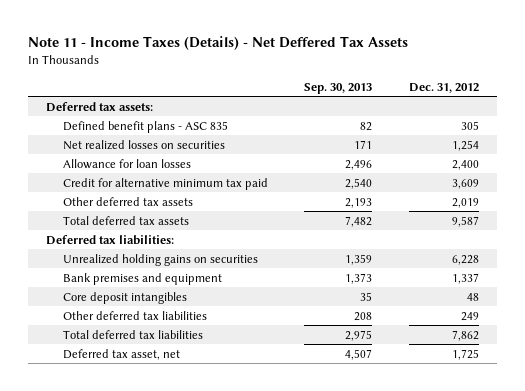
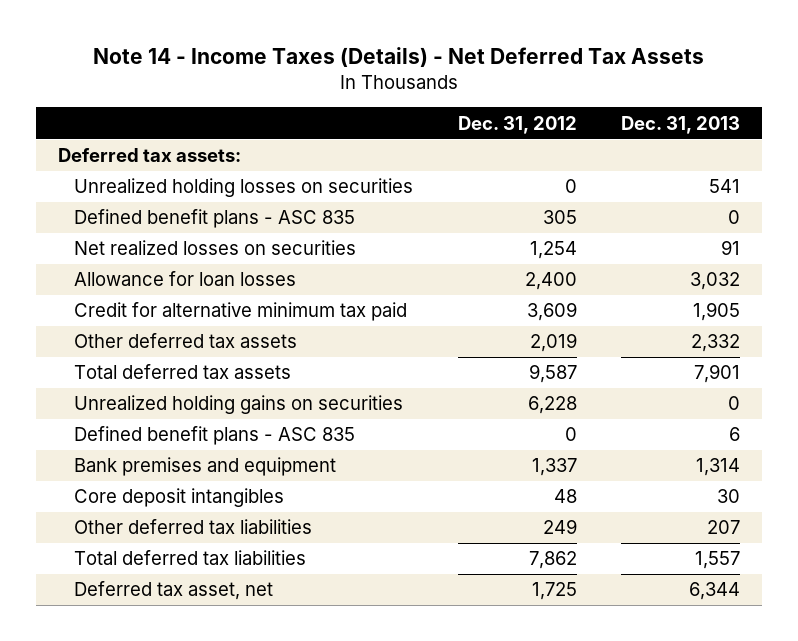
- Note 11 - Income Taxes (Details) - Net Deffered Tax Assets
+ Note 14 - Income Taxes (Details) - Net Deferred Tax Assets
- | Sep. 30, 2013 | Dec. 31, 2012
+ | Dec. 31, 2012 | Dec. 31, 2013
+ Unrealized holding losses on securities | 0 | 541
- Deferred tax liabilities:
+ Defined benefit plans - ASC 835 | 0 | 6

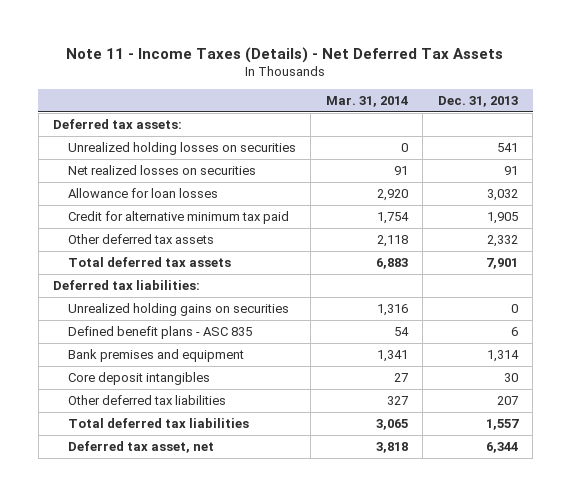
- Note 14 - Income Taxes (Details) - Net Deferred Tax Assets
+ Note 11 - Income Taxes (Details) - Net Deferred Tax Assets
- | Dec. 31, 2012 | Dec. 31, 2013
+ | Mar. 31, 2014 | Dec. 31, 2013
- Defined benefit plans - ASC 835 | 305 | 0
+ Deferred tax liabilities:

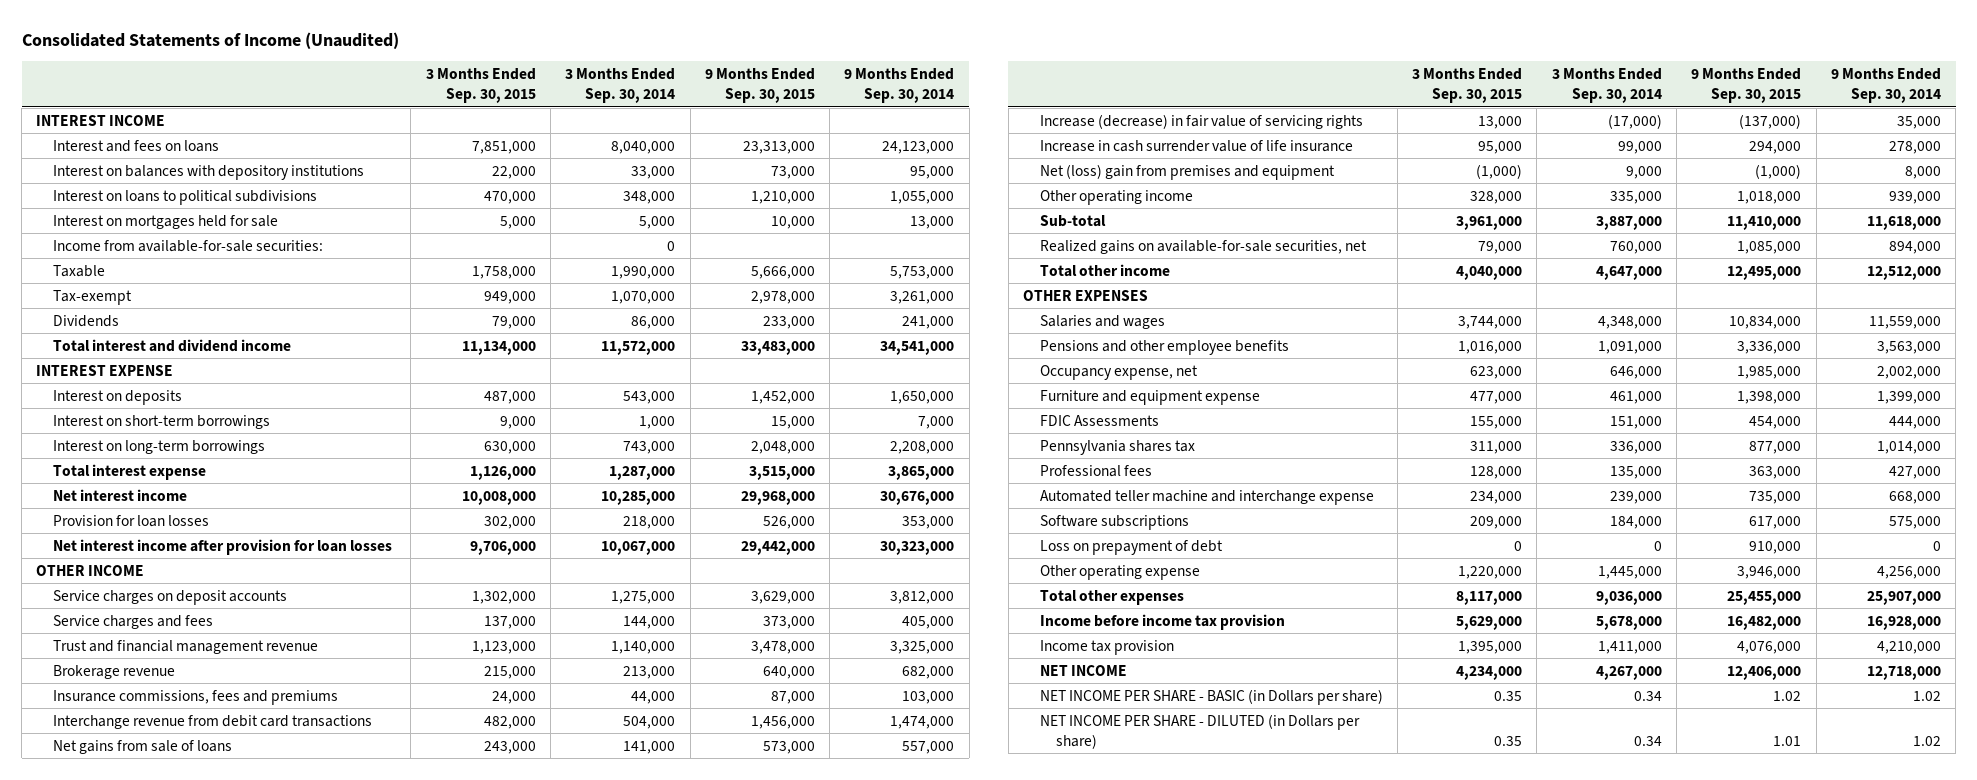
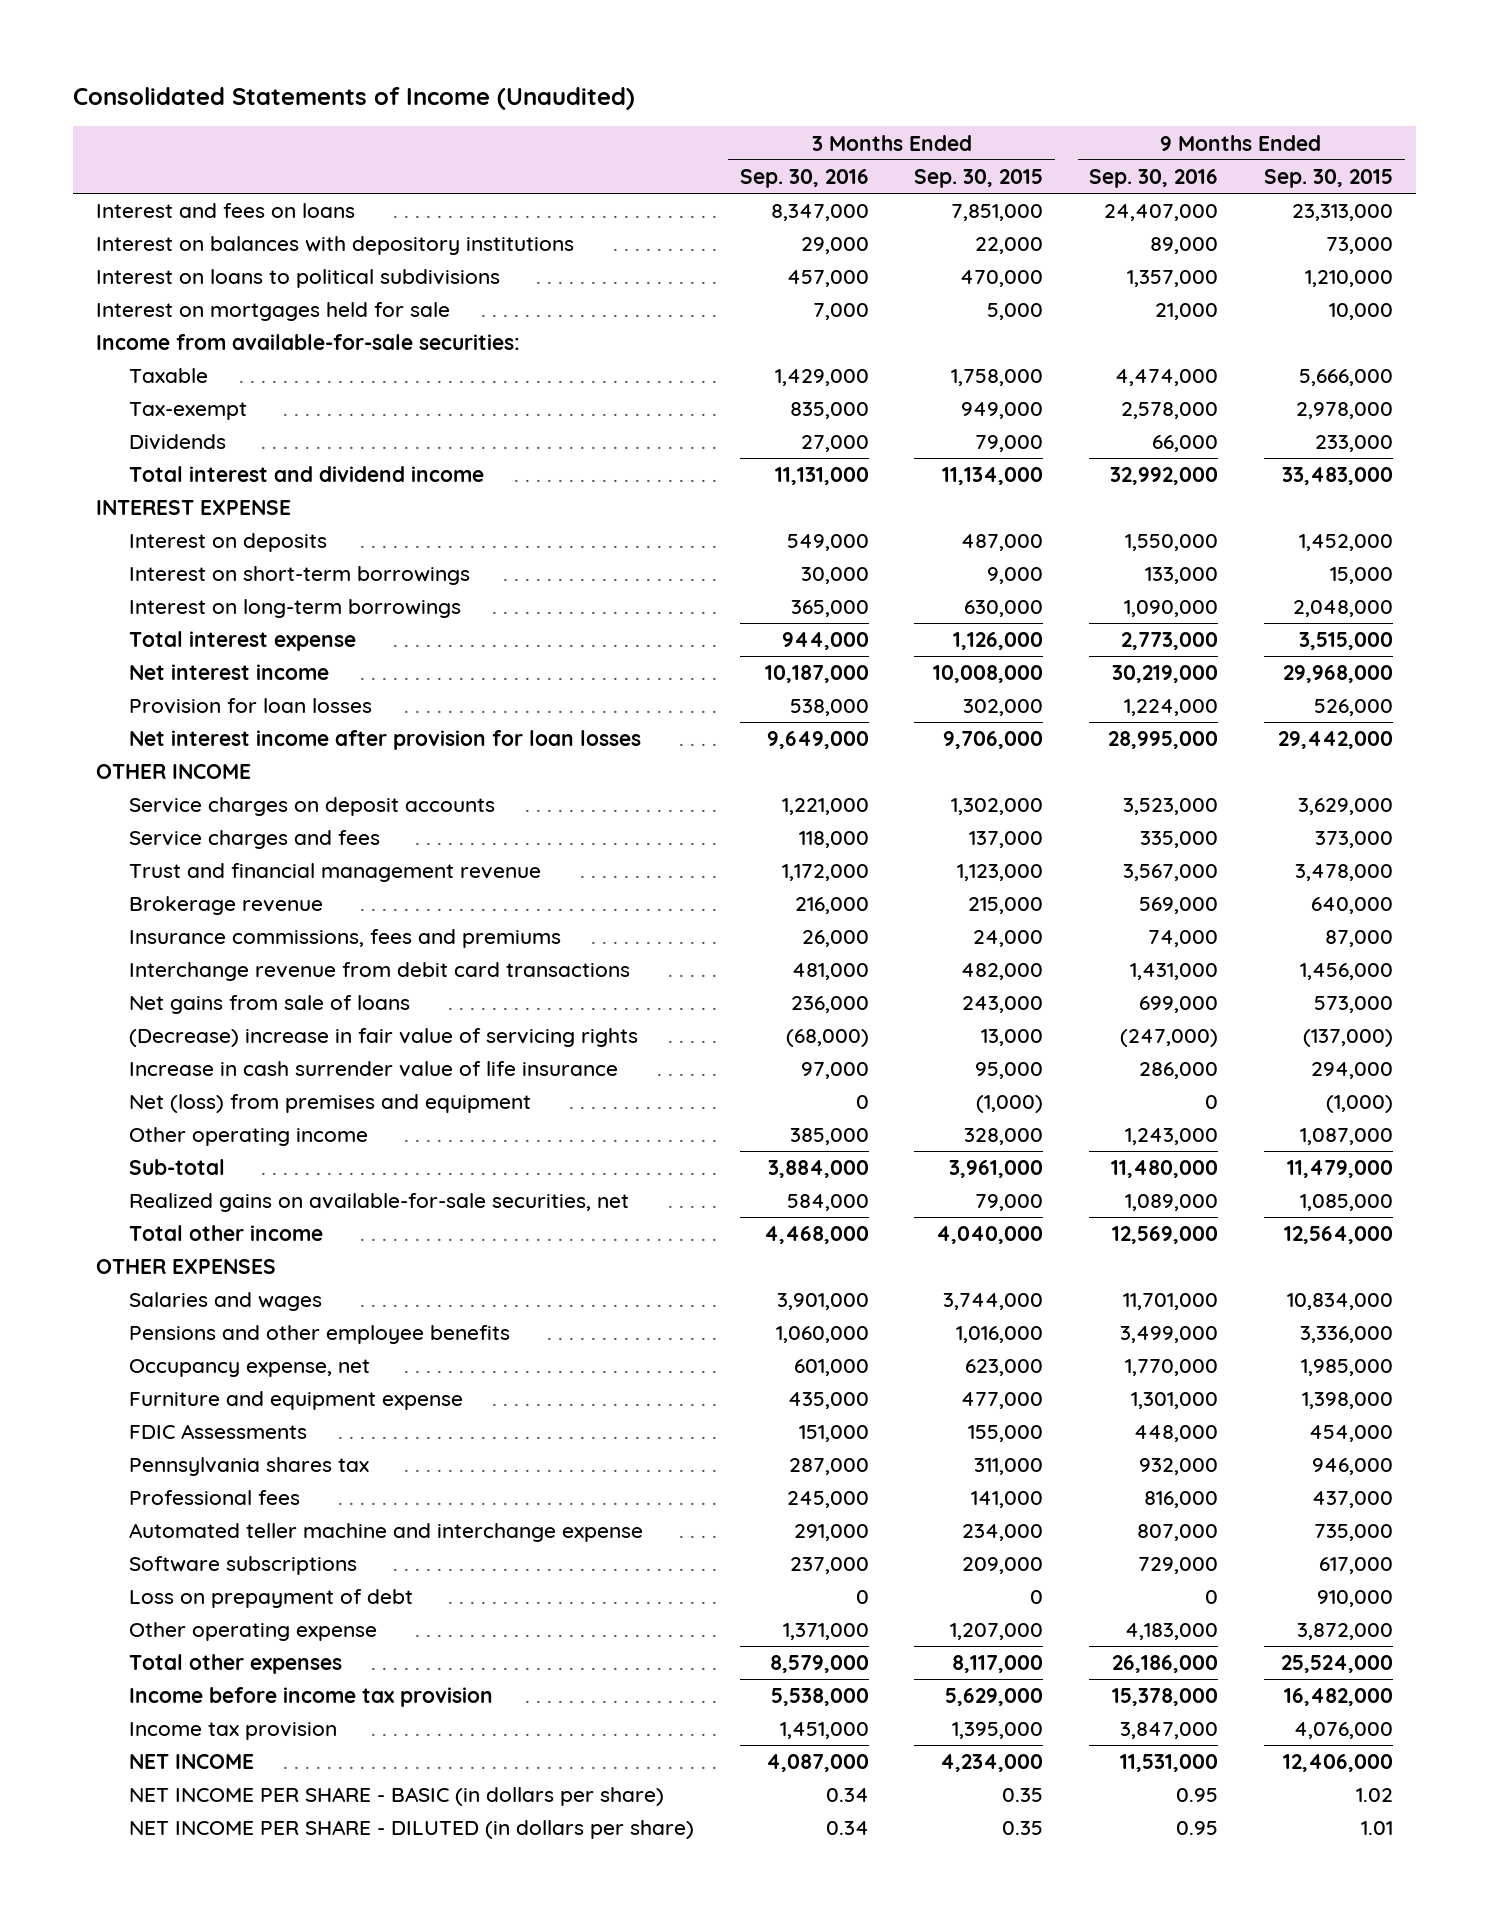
- | 3 Months Ended Sep. 30, 2015 | 3 Months Ended Sep. 30, 2014 | 9 Months Ended Sep. 30, 2015 | 9 Months Ended Sep. 30, 2014
+ | 3 Months Ended Sep. 30, 2016 | 3 Months Ended Sep. 30, 2015 | 9 Months Ended Sep. 30, 2016 | 9 Months Ended Sep. 30, 2015
- INTEREST INCOME
- Increase (decrease) in fair value of servicing rights | 13,000 | (17,000) | (137,000) | 35,000
+ (Decrease) increase in fair value of servicing rights | (68,000) | 13,000 | (247,000) | (137,000)
- Net (loss) gain from premises and equipment | (1,000) | 9,000 | (1,000) | 8,000
- Other operating income | 328,000 | 335,000 | 1,018,000 | 939,000
- Sub-total | 3,961,000 | 3,887,000 | 11,410,000 | 11,618,000
+ Net (loss) from premises and equipment | 0 | (1,000) | 0 | (1,000)
+ Other operating income | 385,000 | 328,000 | 1,243,000 | 1,087,000
+ Sub-total | 3,884,000 | 3,961,000 | 11,480,000 | 11,479,000
- Total other income | 4,040,000 | 4,647,000 | 12,495,000 | 12,512,000
+ Total other income | 4,468,000 | 4,040,000 | 12,569,000 | 12,564,000
- Pennsylvania shares tax | 311,000 | 336,000 | 877,000 | 1,014,000
- Professional fees | 128,000 | 135,000 | 363,000 | 427,000
+ Pennsylvania shares tax | 287,000 | 311,000 | 932,000 | 946,000
+ Professional fees | 245,000 | 141,000 | 816,000 | 437,000
- Other operating expense | 1,220,000 | 1,445,000 | 3,946,000 | 4,256,000
- Total other expenses | 8,117,000 | 9,036,000 | 25,455,000 | 25,907,000
+ Other operating expense | 1,371,000 | 1,207,000 | 4,183,000 | 3,872,000
+ Total other expenses | 8,579,000 | 8,117,000 | 26,186,000 | 25,524,000
- NET INCOME PER SHARE - BASIC (in Dollars per share) | 0.35 | 0.34 | 1.02 | 1.02
- NET INCOME PER SHARE - DILUTED (in Dollars per share) | 0.35 | 0.34 | 1.01 | 1.02
+ NET INCOME PER SHARE - BASIC (in dollars per share) | 0.34 | 0.35 | 0.95 | 1.02
+ NET INCOME PER SHARE - DILUTED (in dollars per share) | 0.34 | 0.35 | 0.95 | 1.01

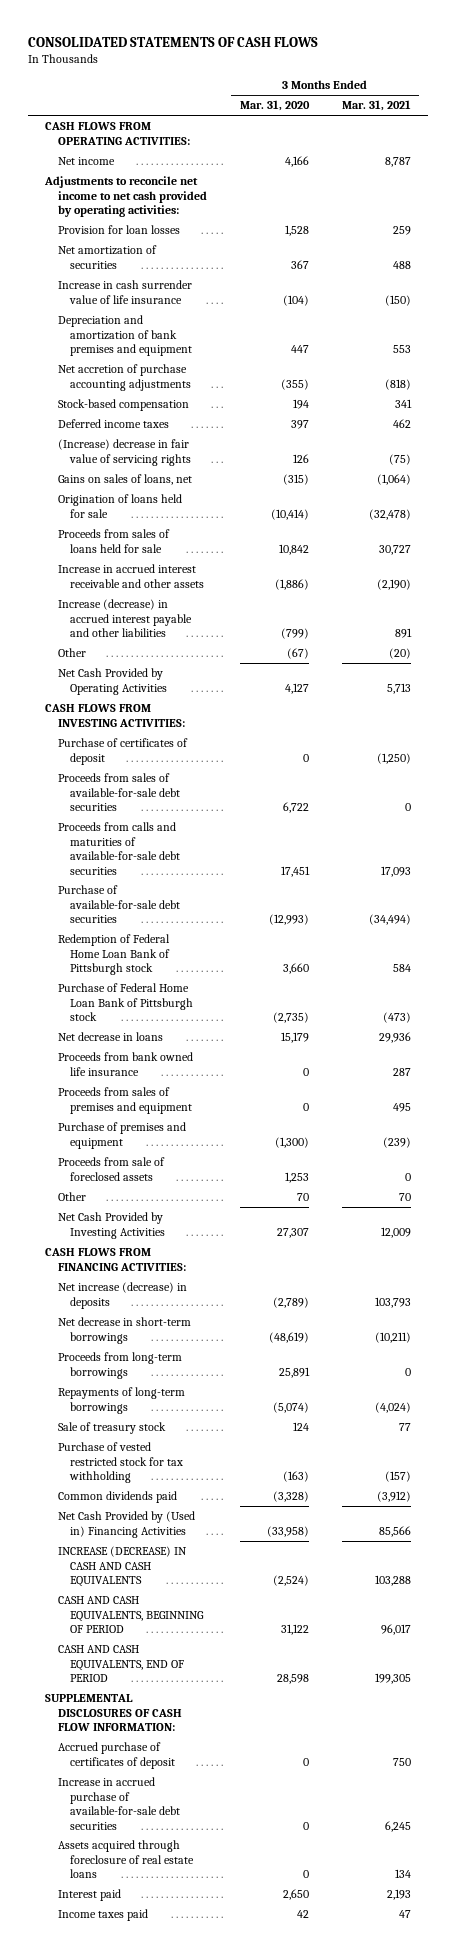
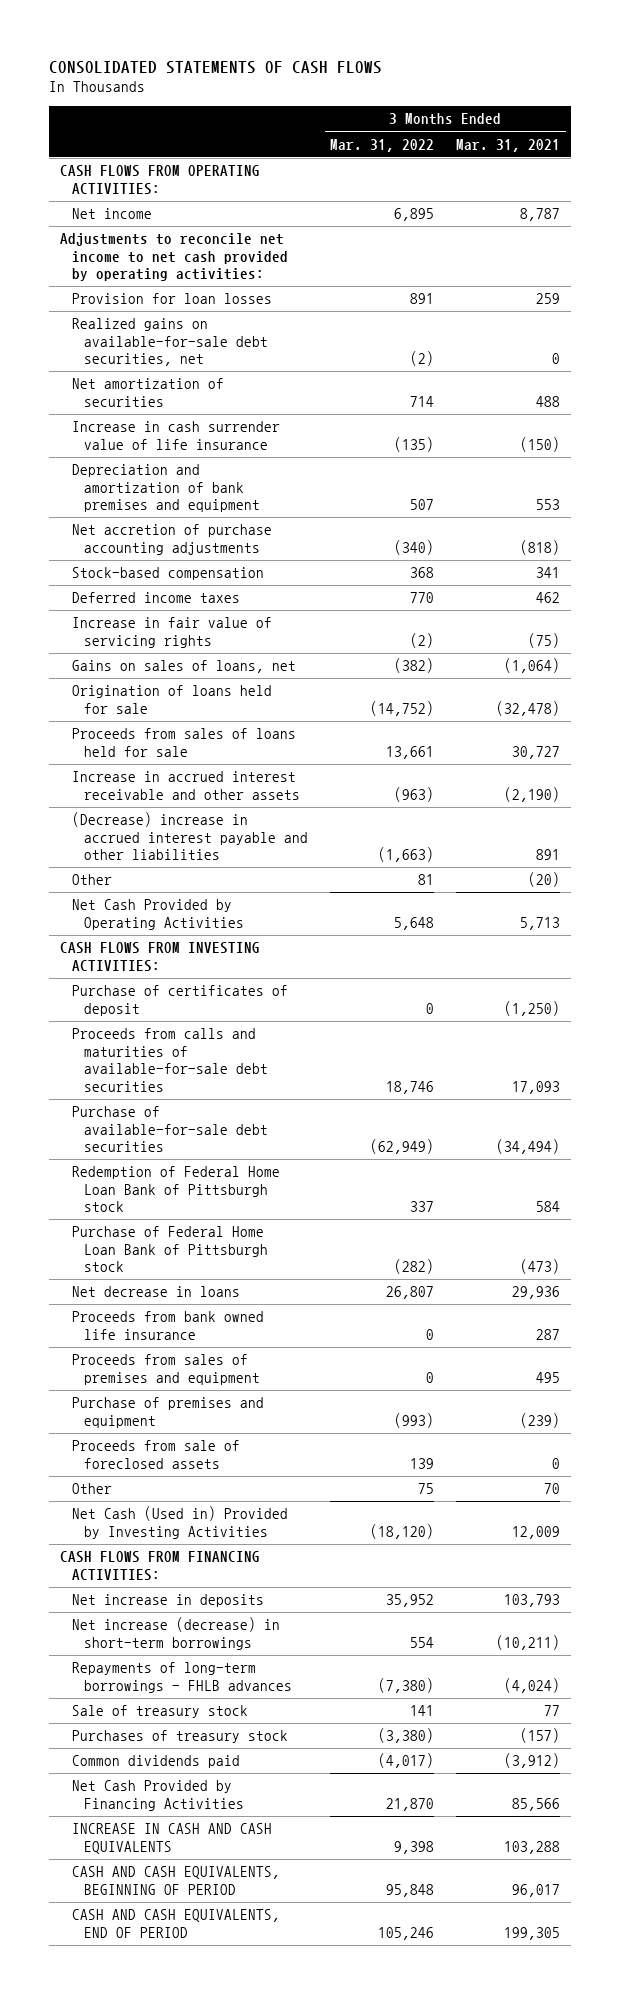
- | 3 Months Ended Mar. 31, 2020 | 3 Months Ended Mar. 31, 2021
+ | 3 Months Ended Mar. 31, 2022 | 3 Months Ended Mar. 31, 2021
+ Realized gains on available-for-sale debt securities, net | (2) | 0
- (Increase) decrease in fair value of servicing rights | 126 | (75)
+ Increase in fair value of servicing rights | (2) | (75)
- Increase (decrease) in accrued interest payable and other liabilities | (799) | 891
+ (Decrease) increase in accrued interest payable and other liabilities | (1,663) | 891
- Proceeds from sales of available-for-sale debt securities | 6,722 | 0
- Net Cash Provided by Investing Activities | 27,307 | 12,009
+ Net Cash (Used in) Provided by Investing Activities | (18,120) | 12,009
- Net increase (decrease) in deposits | (2,789) | 103,793
- Net decrease in short-term borrowings | (48,619) | (10,211)
- Proceeds from long-term borrowings | 25,891 | 0
- Repayments of long-term borrowings | (5,074) | (4,024)
+ Net increase in deposits | 35,952 | 103,793
+ Net increase (decrease) in short-term borrowings | 554 | (10,211)
+ Repayments of long-term borrowings - FHLB advances | (7,380) | (4,024)
- Purchase of vested restricted stock for tax withholding | (163) | (157)
+ Purchases of treasury stock | (3,380) | (157)
- Net Cash Provided by (Used in) Financing Activities | (33,958) | 85,566
- INCREASE (DECREASE) IN CASH AND CASH EQUIVALENTS | (2,524) | 103,288
+ Net Cash Provided by Financing Activities | 21,870 | 85,566
+ INCREASE IN CASH AND CASH EQUIVALENTS | 9,398 | 103,288
- SUPPLEMENTAL DISCLOSURES OF CASH FLOW INFORMATION:
- Accrued purchase of certificates of deposit | 0 | 750
- Increase in accrued purchase of available-for-sale debt securities | 0 | 6,245
- Assets acquired through foreclosure of real estate loans | 0 | 134
- Interest paid | 2,650 | 2,193
- Income taxes paid | 42 | 47

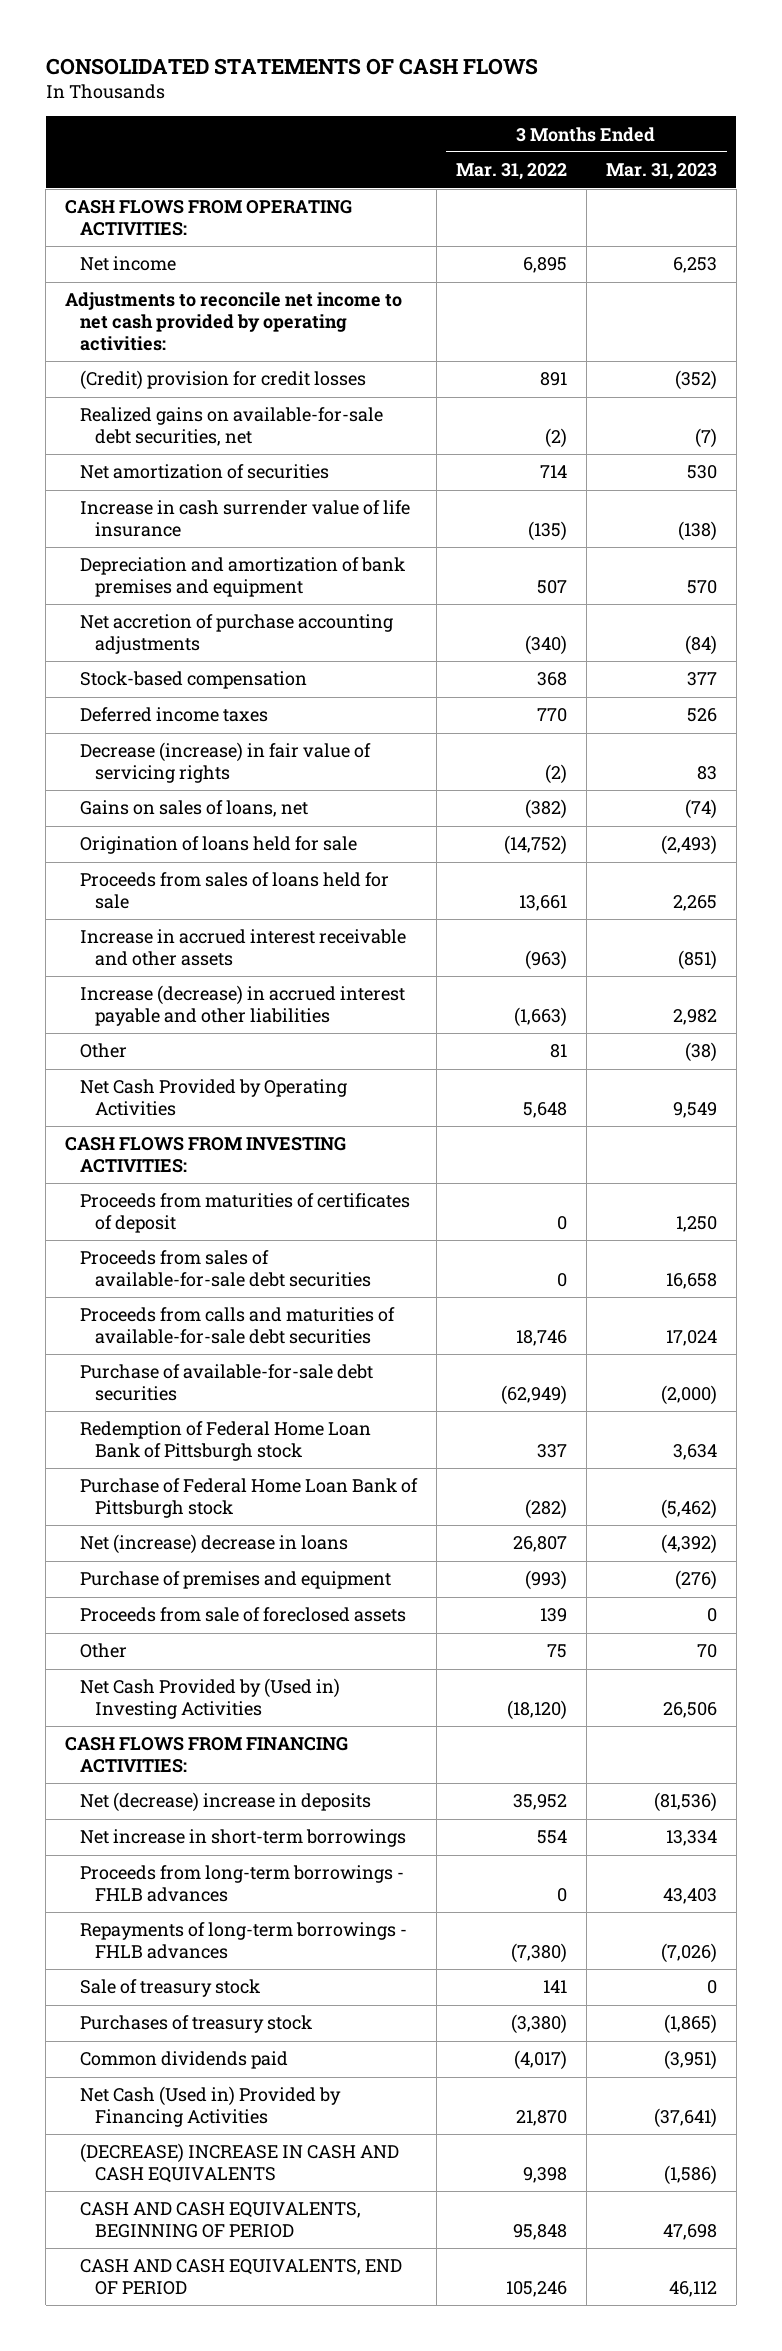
- | 3 Months Ended Mar. 31, 2022 | 3 Months Ended Mar. 31, 2021
+ | 3 Months Ended Mar. 31, 2022 | 3 Months Ended Mar. 31, 2023
- Provision for loan losses | 891 | 259
+ (Credit) provision for credit losses | 891 | (352)
- Increase in fair value of servicing rights | (2) | (75)
+ Decrease (increase) in fair value of servicing rights | (2) | 83
- (Decrease) increase in accrued interest payable and other liabilities | (1,663) | 891
+ Increase (decrease) in accrued interest payable and other liabilities | (1,663) | 2,982
- Purchase of certificates of deposit | 0 | (1,250)
+ Proceeds from maturities of certificates of deposit | 0 | 1,250
+ Proceeds from sales of available-for-sale debt securities | 0 | 16,658
- Net decrease in loans | 26,807 | 29,936
- Proceeds from bank owned life insurance | 0 | 287
- Proceeds from sales of premises and equipment | 0 | 495
+ Net (increase) decrease in loans | 26,807 | (4,392)
- Net Cash (Used in) Provided by Investing Activities | (18,120) | 12,009
+ Net Cash Provided by (Used in) Investing Activities | (18,120) | 26,506
- Net increase in deposits | 35,952 | 103,793
- Net increase (decrease) in short-term borrowings | 554 | (10,211)
+ Net (decrease) increase in deposits | 35,952 | (81,536)
+ Net increase in short-term borrowings | 554 | 13,334
+ Proceeds from long-term borrowings - FHLB advances | 0 | 43,403
- Net Cash Provided by Financing Activities | 21,870 | 85,566
- INCREASE IN CASH AND CASH EQUIVALENTS | 9,398 | 103,288
+ Net Cash (Used in) Provided by Financing Activities | 21,870 | (37,641)
+ (DECREASE) INCREASE IN CASH AND CASH EQUIVALENTS | 9,398 | (1,586)

